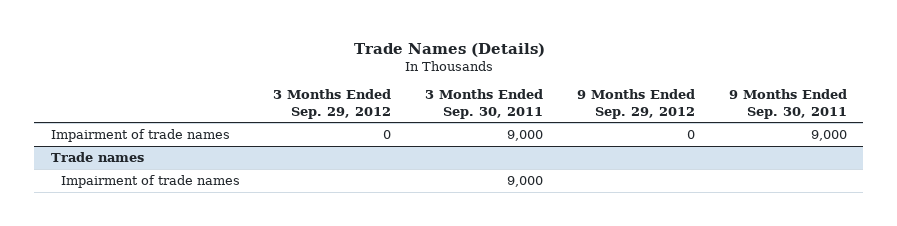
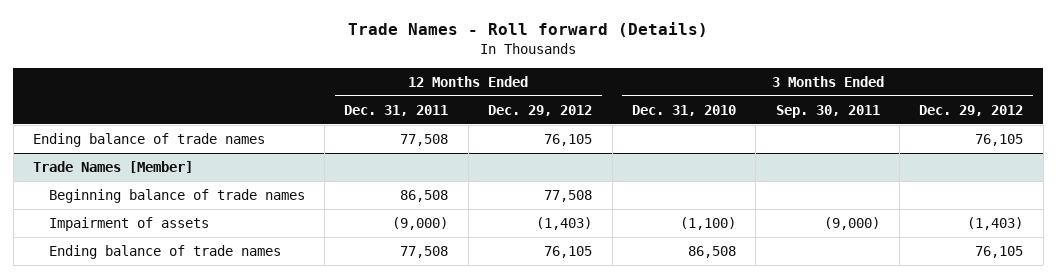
- Trade Names (Details)
+ Trade Names - Roll forward (Details)
- | 3 Months Ended Sep. 29, 2012 | 3 Months Ended Sep. 30, 2011 | 9 Months Ended Sep. 29, 2012 | 9 Months Ended Sep. 30, 2011
+ | 12 Months Ended Dec. 31, 2011 | 12 Months Ended Dec. 29, 2012 | 3 Months Ended Dec. 31, 2010 | 3 Months Ended Sep. 30, 2011 | 3 Months Ended Dec. 29, 2012
- Impairment of trade names | 0 | 9,000 | 0 | 9,000
- Trade names
- Impairment of trade names | | 9,000 | |
+ Ending balance of trade names | 77,508 | 76,105 | | | 76,105
+ Trade Names [Member]
+ Beginning balance of trade names | 86,508 | 77,508 | | |
+ Impairment of assets | (9,000) | (1,403) | (1,100) | (9,000) | (1,403)
+ Ending balance of trade names | 77,508 | 76,105 | 86,508 | | 76,105

